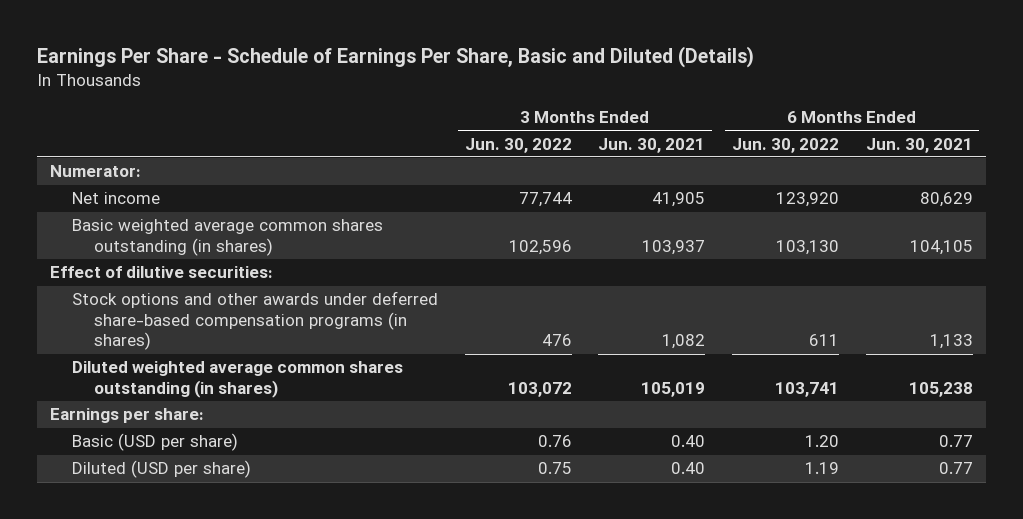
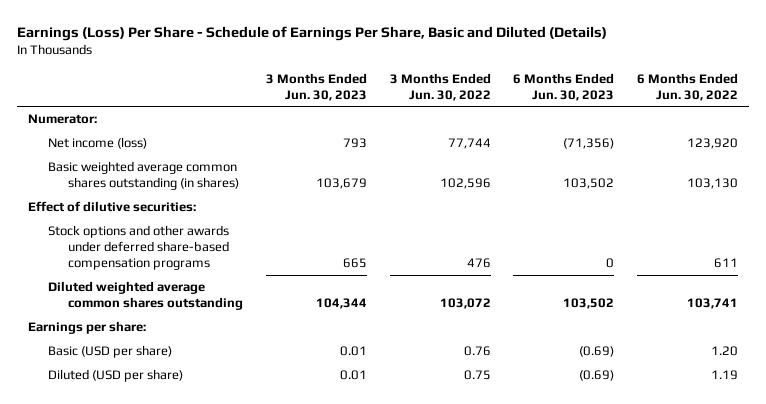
- Earnings Per Share - Schedule of Earnings Per Share, Basic and Diluted (Details)
+ Earnings (Loss) Per Share - Schedule of Earnings Per Share, Basic and Diluted (Details)
- | 3 Months Ended Jun. 30, 2022 | 3 Months Ended Jun. 30, 2021 | 6 Months Ended Jun. 30, 2022 | 6 Months Ended Jun. 30, 2021
+ | 3 Months Ended Jun. 30, 2023 | 3 Months Ended Jun. 30, 2022 | 6 Months Ended Jun. 30, 2023 | 6 Months Ended Jun. 30, 2022
- Net income | 77,744 | 41,905 | 123,920 | 80,629
+ Net income (loss) | 793 | 77,744 | (71,356) | 123,920
- Stock options and other awards under deferred share-based compensation programs (in shares) | 476 | 1,082 | 611 | 1,133
- Diluted weighted average common shares outstanding (in shares) | 103,072 | 105,019 | 103,741 | 105,238
+ Stock options and other awards under deferred share-based compensation programs | 665 | 476 | 0 | 611
+ Diluted weighted average common shares outstanding | 104,344 | 103,072 | 103,502 | 103,741

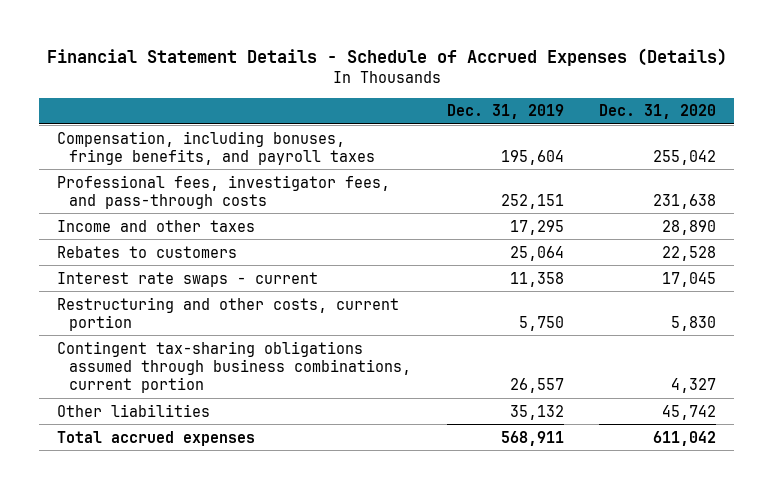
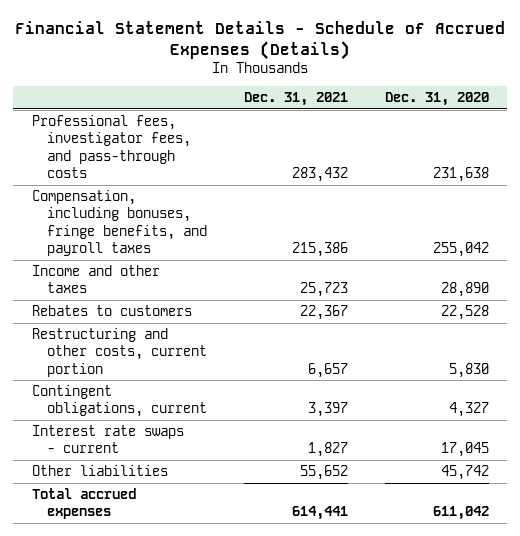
- | Dec. 31, 2019 | Dec. 31, 2020
+ | Dec. 31, 2021 | Dec. 31, 2020
moved down: Compensation, including bonuses, fringe benefits, and payroll taxes | 215,386 | 255,042
- Contingent tax-sharing obligations assumed through business combinations, current portion | 26,557 | 4,327
+ Contingent obligations, current | 3,397 | 4,327
moved down: Interest rate swaps - current | 1,827 | 17,045

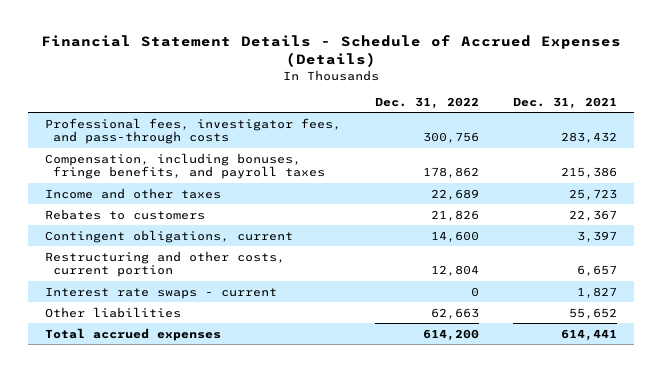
- | Dec. 31, 2021 | Dec. 31, 2020
+ | Dec. 31, 2022 | Dec. 31, 2021
moved down: Restructuring and other costs, current portion | 12,804 | 6,657

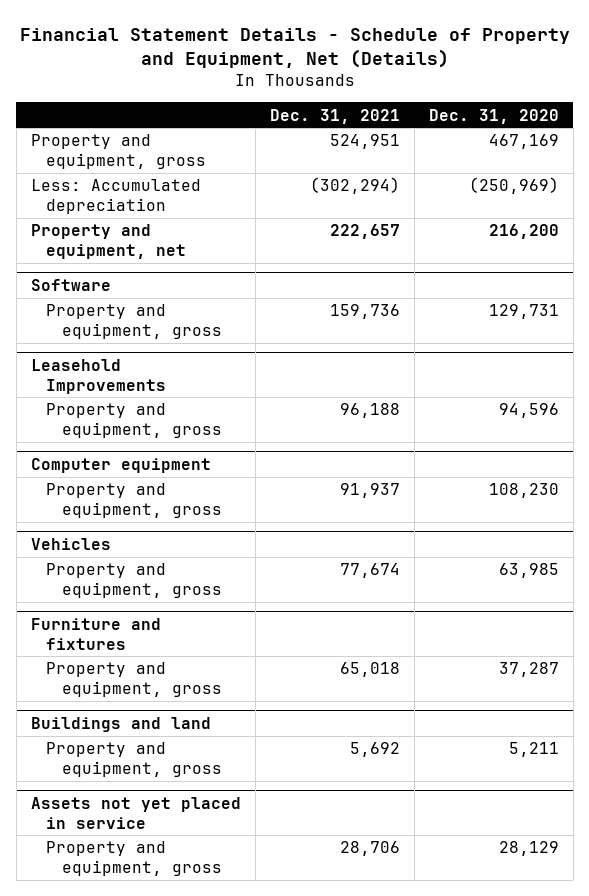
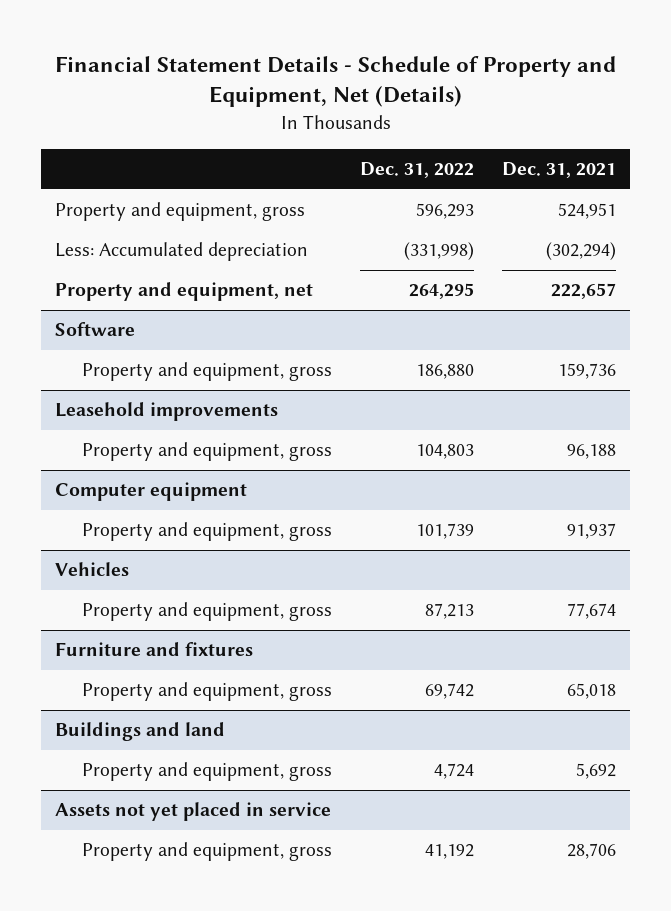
- | Dec. 31, 2021 | Dec. 31, 2020
+ | Dec. 31, 2022 | Dec. 31, 2021
- Leasehold Improvements
+ Leasehold improvements

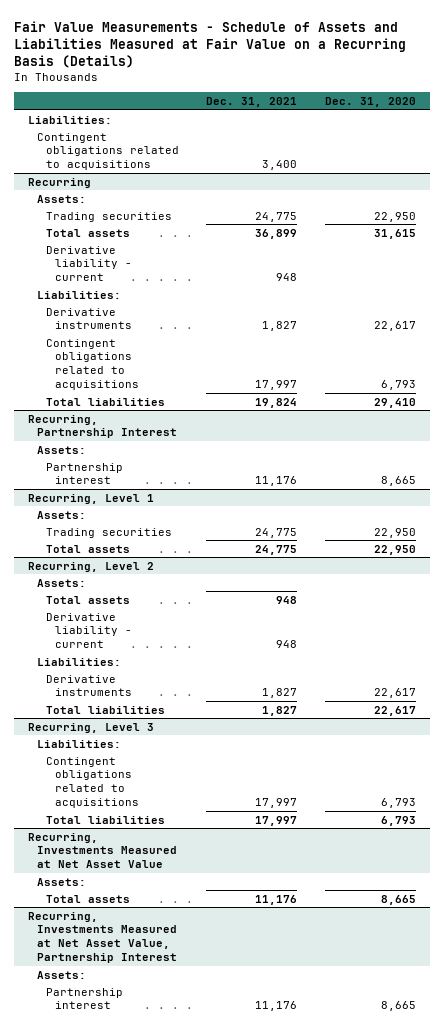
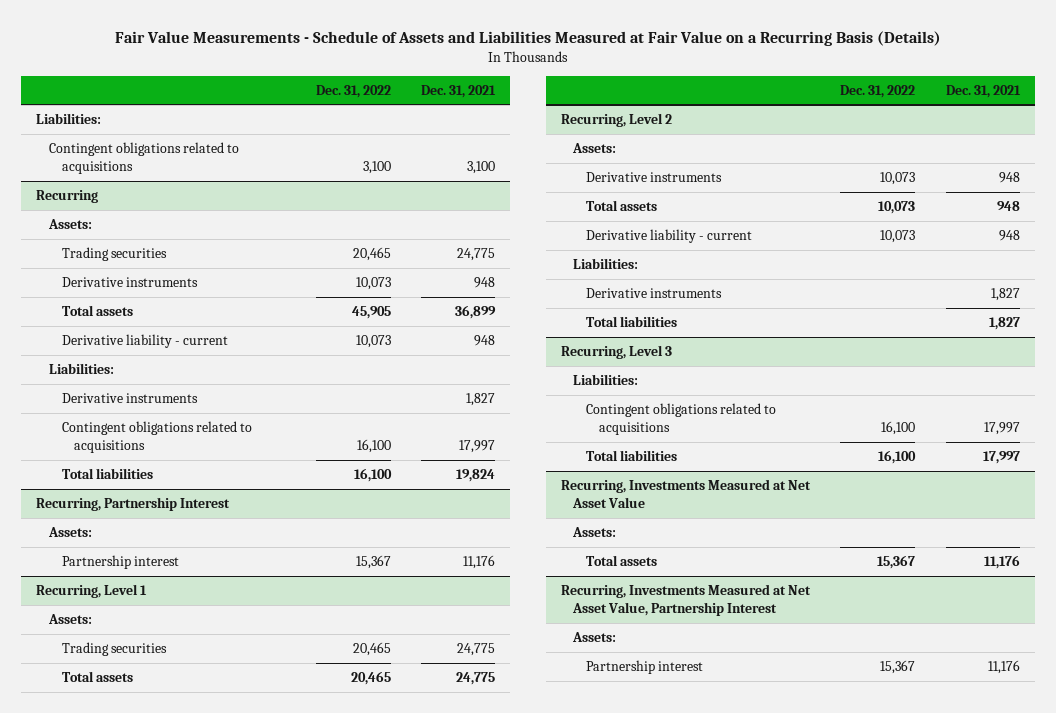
- | Dec. 31, 2021 | Dec. 31, 2020
+ | Dec. 31, 2022 | Dec. 31, 2021
- Contingent obligations related to acquisitions | 3,400 |
+ Contingent obligations related to acquisitions | 3,100 | 3,100
@ Recurring
+ Derivative instruments | 10,073 | 948
@ Recurring, Level 2
+ Derivative instruments | 10,073 | 948

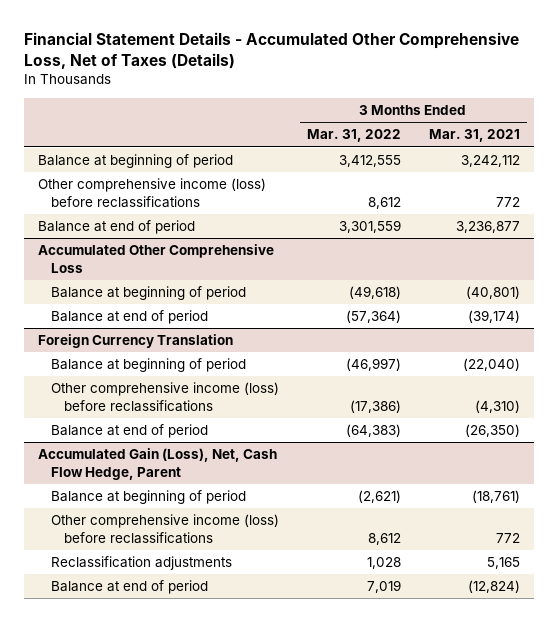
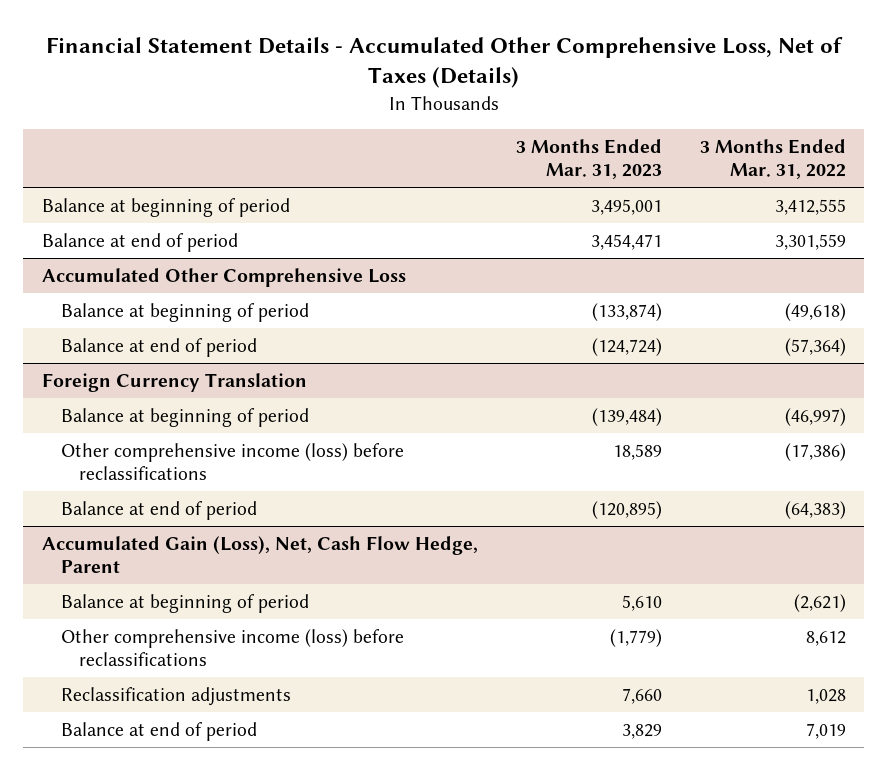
- | 3 Months Ended Mar. 31, 2022 | 3 Months Ended Mar. 31, 2021
+ | 3 Months Ended Mar. 31, 2023 | 3 Months Ended Mar. 31, 2022
- Other comprehensive income (loss) before reclassifications | 8,612 | 772

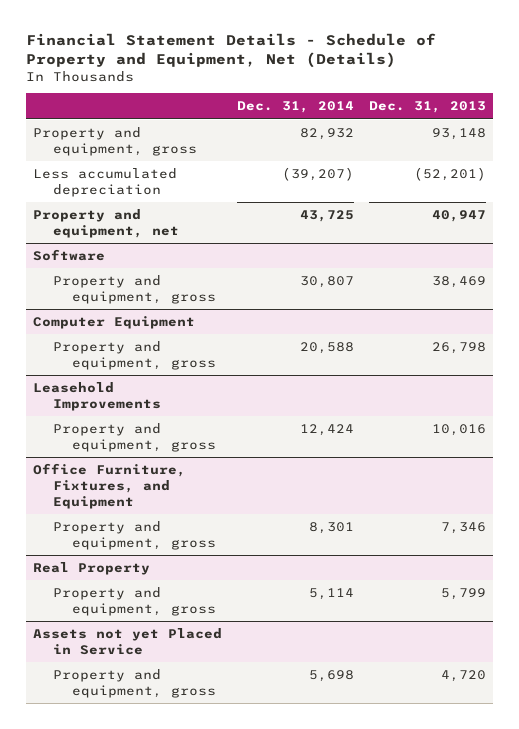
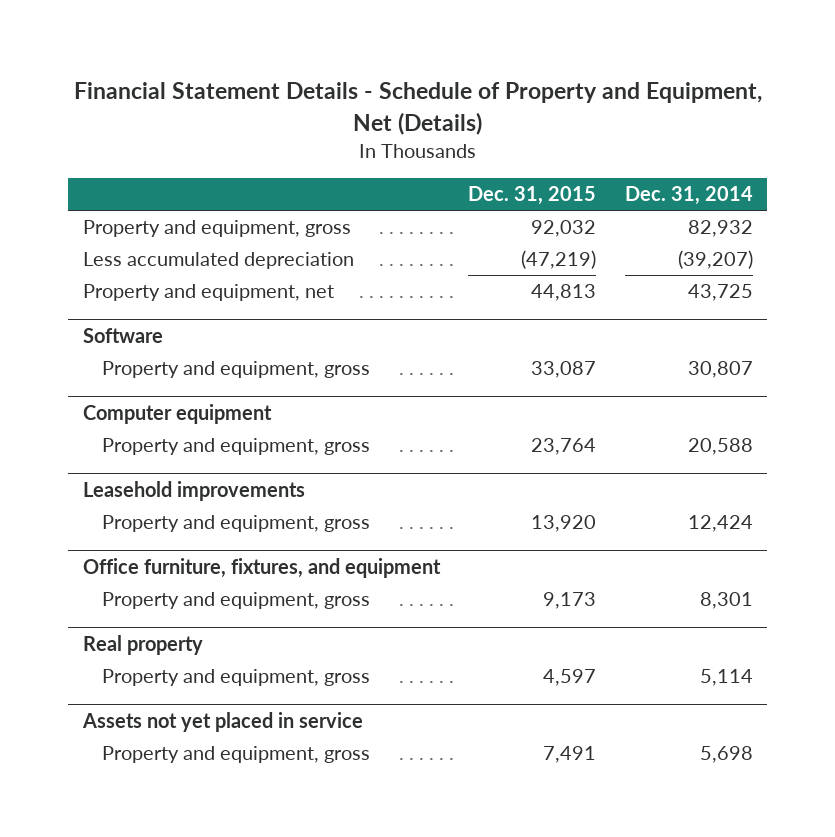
- | Dec. 31, 2014 | Dec. 31, 2013
+ | Dec. 31, 2015 | Dec. 31, 2014
- Computer Equipment
+ Computer equipment
- Leasehold Improvements
+ Leasehold improvements
- Office Furniture, Fixtures, and Equipment
+ Office furniture, fixtures, and equipment
- Real Property
+ Real property
- Assets not yet Placed in Service
+ Assets not yet placed in service

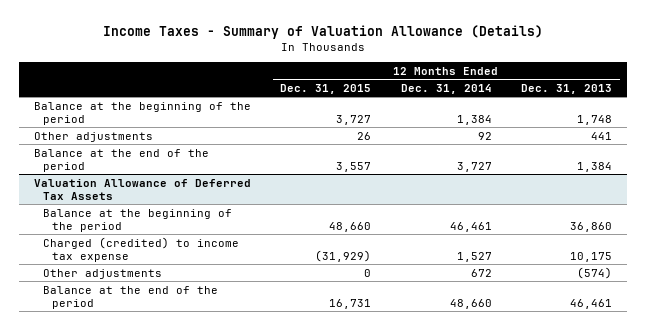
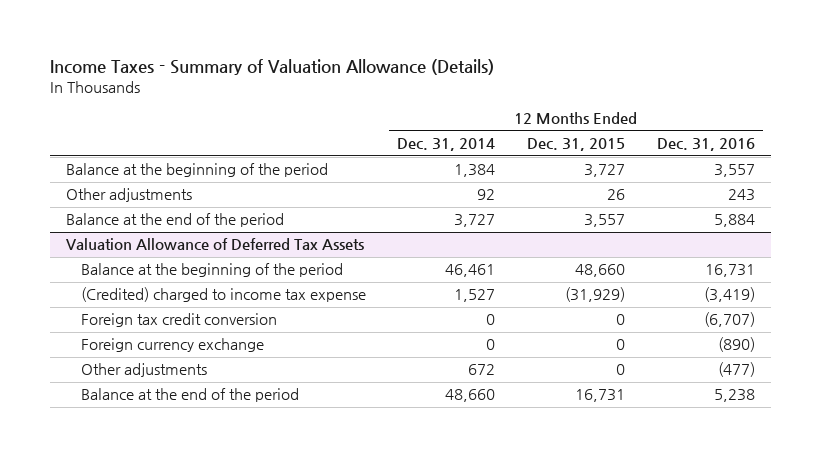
- | 12 Months Ended Dec. 31, 2015 | 12 Months Ended Dec. 31, 2014 | 12 Months Ended Dec. 31, 2013
+ | 12 Months Ended Dec. 31, 2014 | 12 Months Ended Dec. 31, 2015 | 12 Months Ended Dec. 31, 2016
@ Valuation Allowance of Deferred Tax Assets
- Charged (credited) to income tax expense | (31,929) | 1,527 | 10,175
+ (Credited) charged to income tax expense | 1,527 | (31,929) | (3,419)
+ Foreign tax credit conversion | 0 | 0 | (6,707)
+ Foreign currency exchange | 0 | 0 | (890)

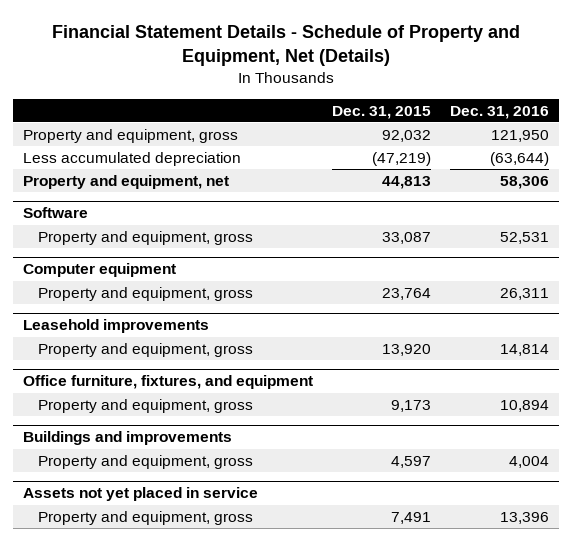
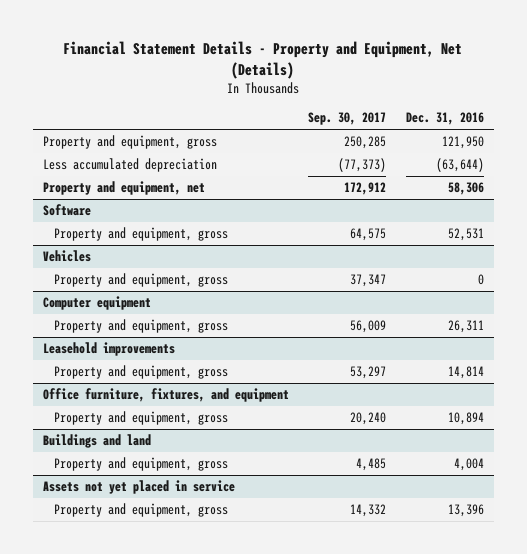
- Financial Statement Details - Schedule of Property and Equipment, Net (Details)
+ Financial Statement Details - Property and Equipment, Net (Details)
- | Dec. 31, 2015 | Dec. 31, 2016
+ | Sep. 30, 2017 | Dec. 31, 2016
+ Vehicles
+ Property and equipment, gross | 37,347 | 0
- Buildings and improvements
+ Buildings and land

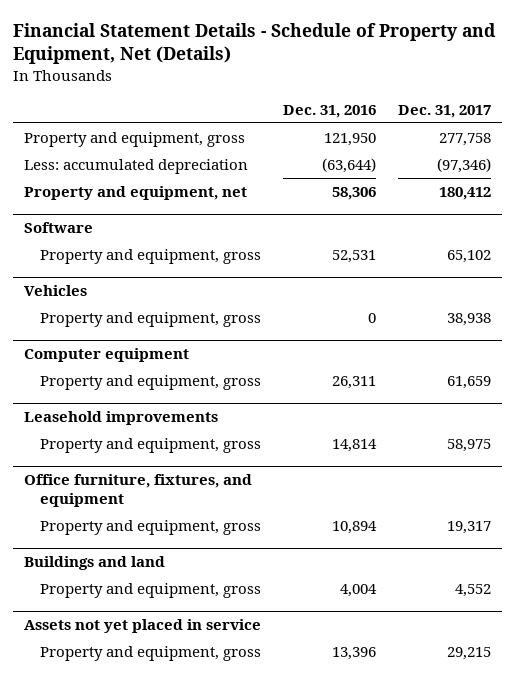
- Financial Statement Details - Property and Equipment, Net (Details)
+ Financial Statement Details - Schedule of Property and Equipment, Net (Details)
- | Sep. 30, 2017 | Dec. 31, 2016
+ | Dec. 31, 2016 | Dec. 31, 2017
- Less accumulated depreciation | (77,373) | (63,644)
+ Less: accumulated depreciation | (63,644) | (97,346)

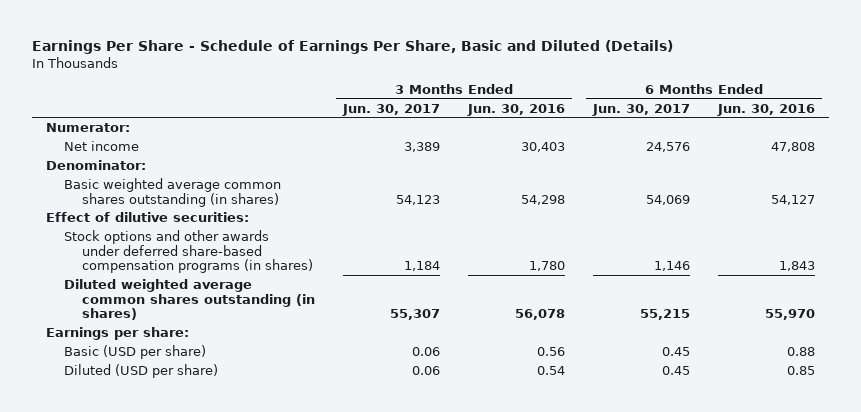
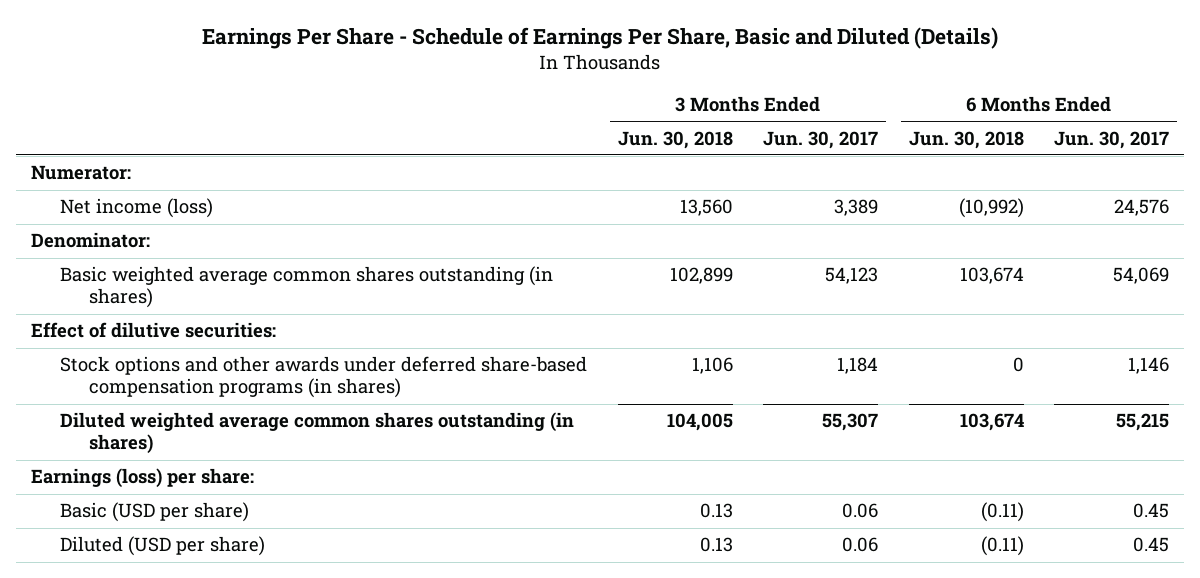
- | 3 Months Ended Jun. 30, 2017 | 3 Months Ended Jun. 30, 2016 | 6 Months Ended Jun. 30, 2017 | 6 Months Ended Jun. 30, 2016
+ | 3 Months Ended Jun. 30, 2018 | 3 Months Ended Jun. 30, 2017 | 6 Months Ended Jun. 30, 2018 | 6 Months Ended Jun. 30, 2017
- Net income | 3,389 | 30,403 | 24,576 | 47,808
+ Net income (loss) | 13,560 | 3,389 | (10,992) | 24,576
- Earnings per share:
+ Earnings (loss) per share:

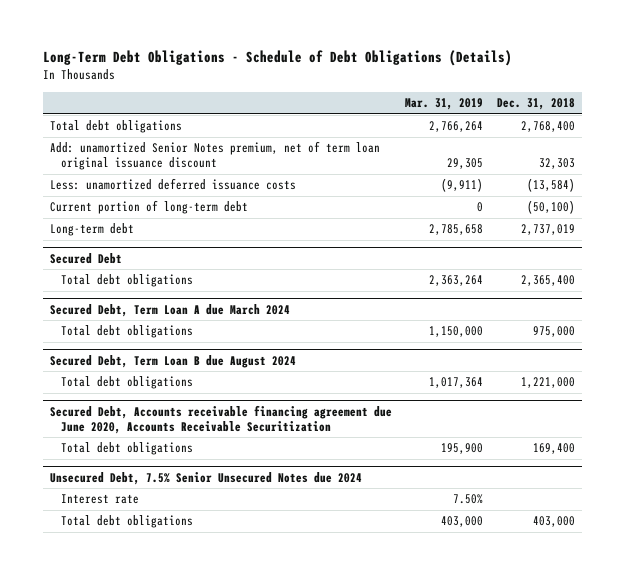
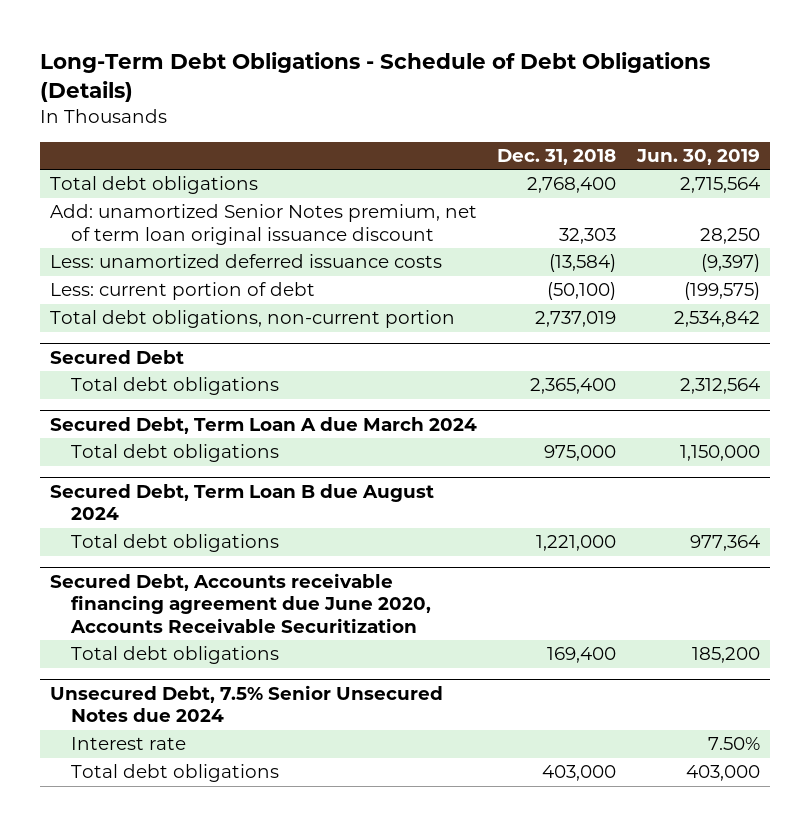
- | Mar. 31, 2019 | Dec. 31, 2018
+ | Dec. 31, 2018 | Jun. 30, 2019
- Current portion of long-term debt | 0 | (50,100)
- Long-term debt | 2,785,658 | 2,737,019
+ Less: current portion of debt | (50,100) | (199,575)
+ Total debt obligations, non-current portion | 2,737,019 | 2,534,842

